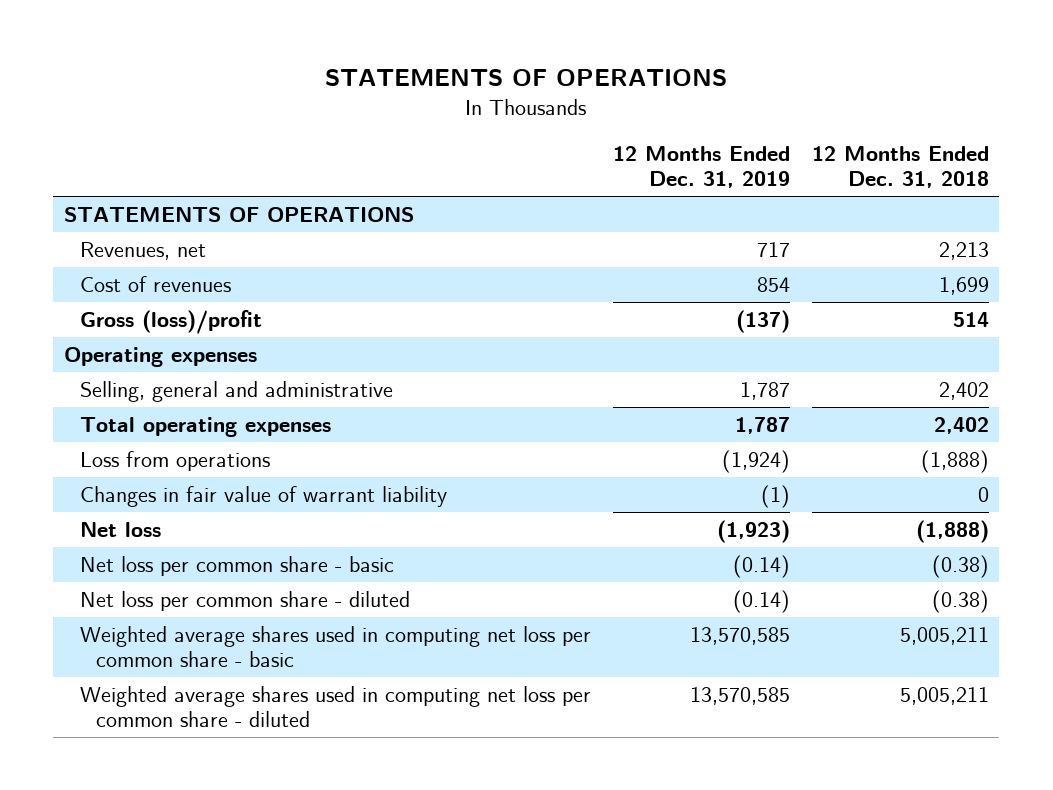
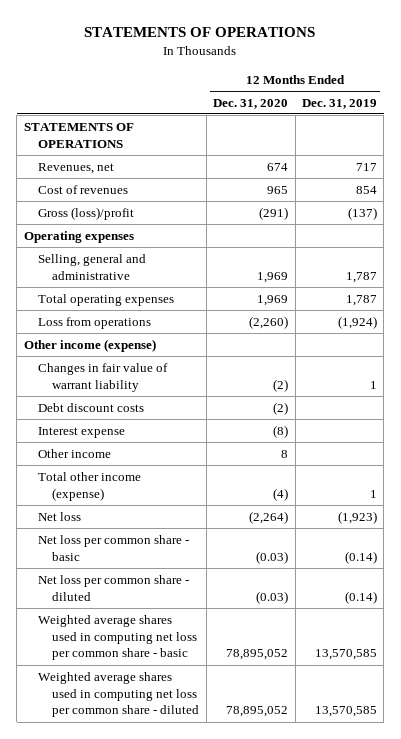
- | 12 Months Ended Dec. 31, 2019 | 12 Months Ended Dec. 31, 2018
+ | 12 Months Ended Dec. 31, 2020 | 12 Months Ended Dec. 31, 2019
- Changes in fair value of warrant liability | (1) | 0
+ Other income (expense)
+ Changes in fair value of warrant liability | (2) | 1
+ Debt discount costs | (2) |
+ Interest expense | (8) |
+ Other income | 8 |
+ Total other income (expense) | (4) | 1

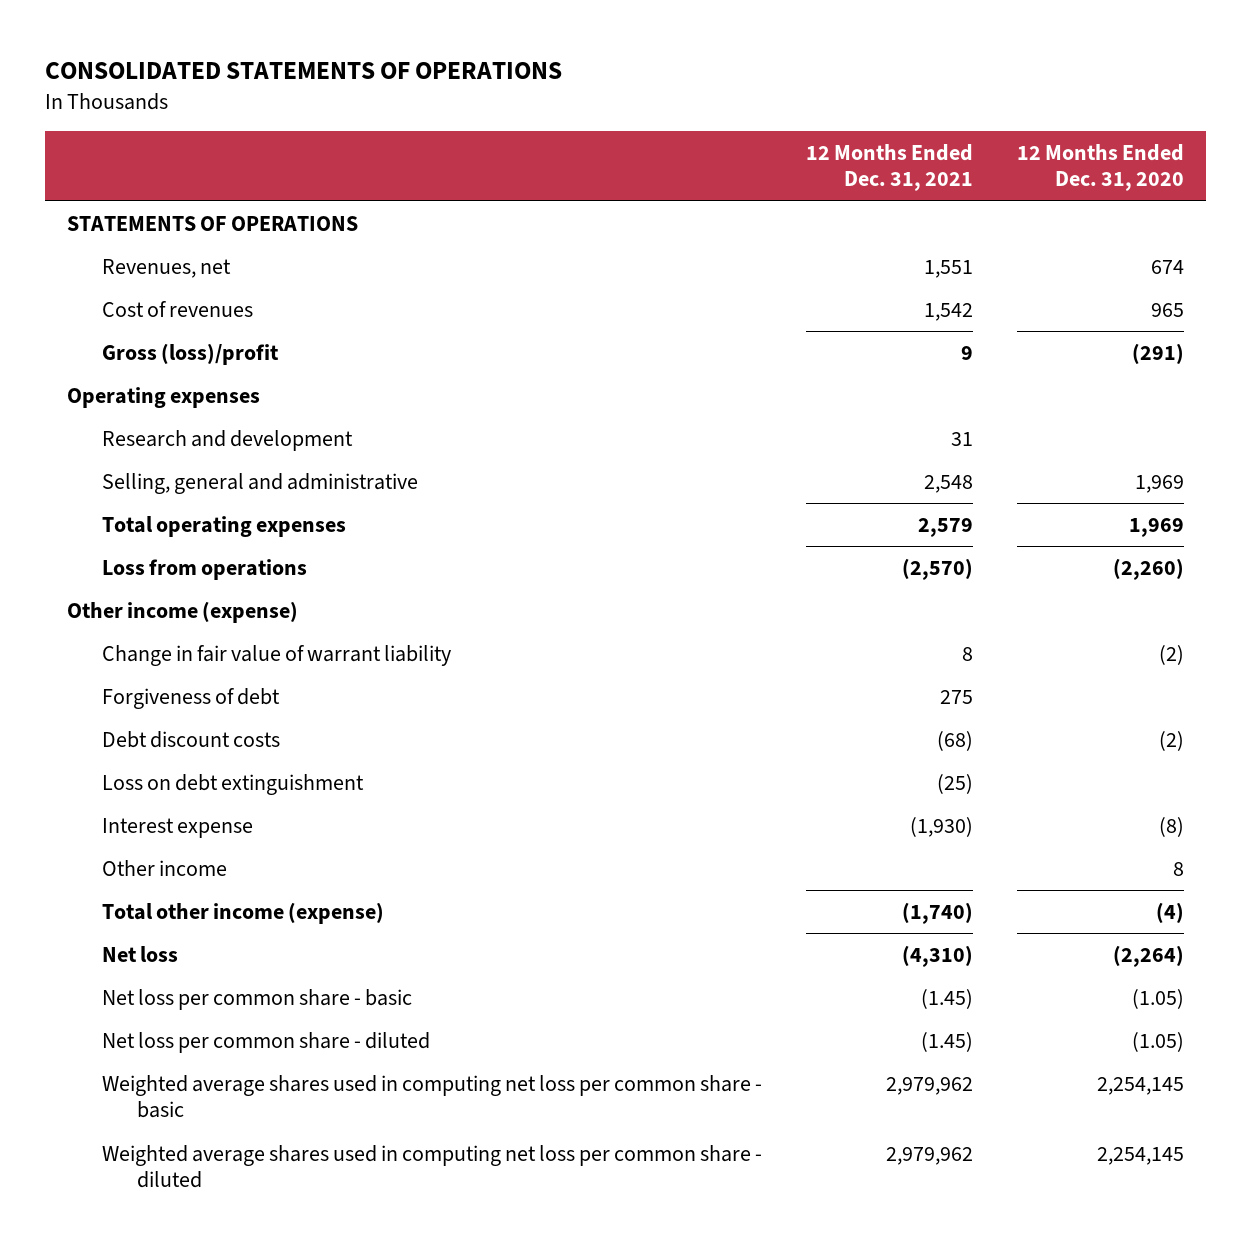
- STATEMENTS OF OPERATIONS
+ CONSOLIDATED STATEMENTS OF OPERATIONS
- | 12 Months Ended Dec. 31, 2020 | 12 Months Ended Dec. 31, 2019
+ | 12 Months Ended Dec. 31, 2021 | 12 Months Ended Dec. 31, 2020
+ Research and development | 31 |
- Changes in fair value of warrant liability | (2) | 1
+ Change in fair value of warrant liability | 8 | (2)
+ Forgiveness of debt | 275 |
+ Loss on debt extinguishment | (25) |
- Net loss per common share - basic | (0.03) | (0.14)
- Net loss per common share - diluted | (0.03) | (0.14)
- Weighted average shares used in computing net loss per common share - basic | 78,895,052 | 13,570,585
- Weighted average shares used in computing net loss per common share - diluted | 78,895,052 | 13,570,585
+ Net loss per common share - basic | (1.45) | (1.05)
+ Net loss per common share - diluted | (1.45) | (1.05)
+ Weighted average shares used in computing net loss per common share - basic | 2,979,962 | 2,254,145
+ Weighted average shares used in computing net loss per common share - diluted | 2,979,962 | 2,254,145

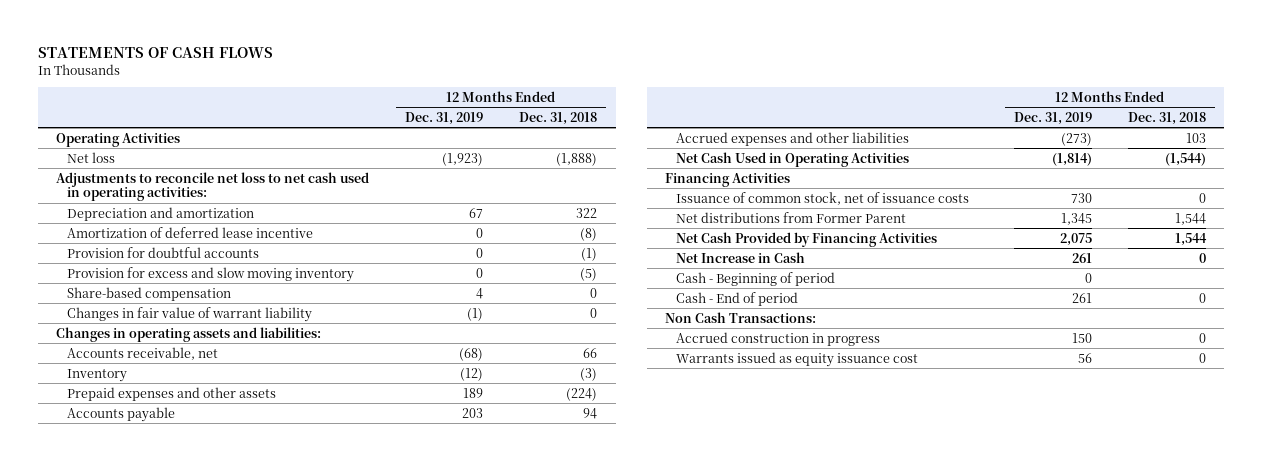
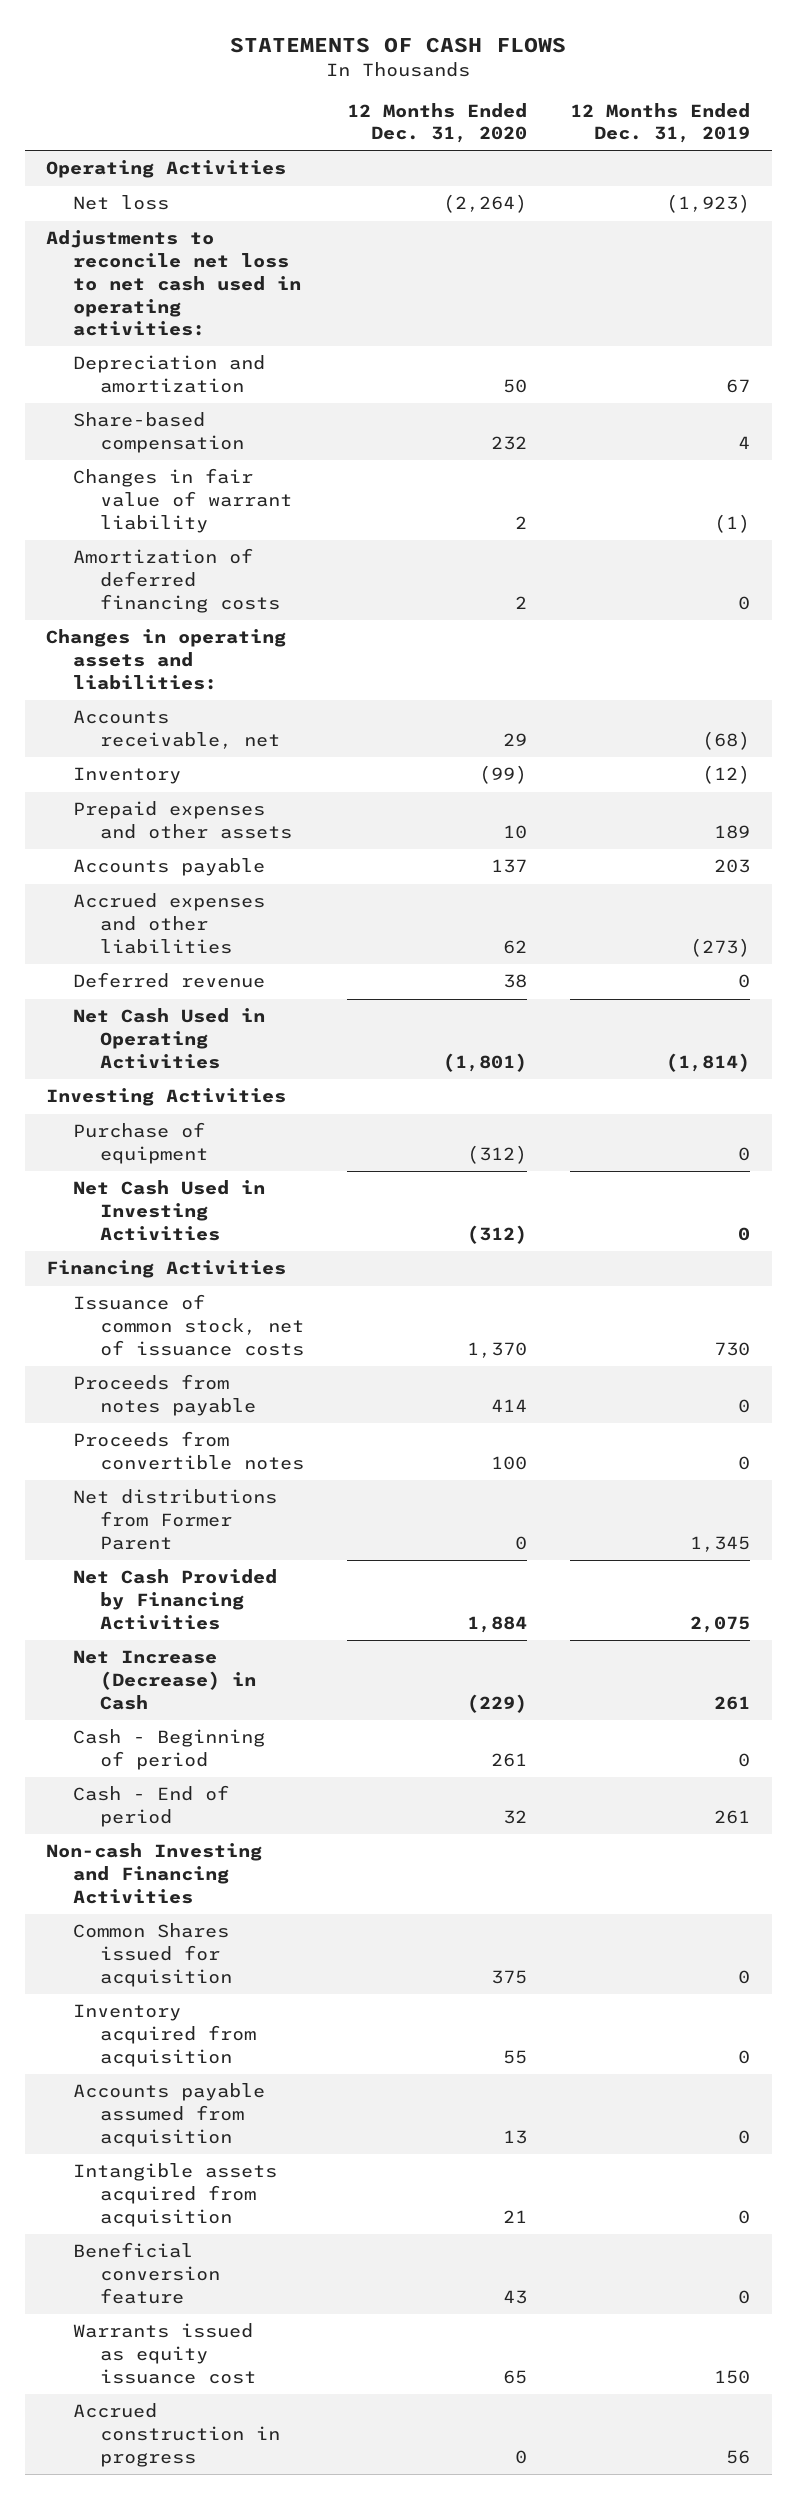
- | 12 Months Ended Dec. 31, 2019 | 12 Months Ended Dec. 31, 2018
+ | 12 Months Ended Dec. 31, 2020 | 12 Months Ended Dec. 31, 2019
- Amortization of deferred lease incentive | 0 | (8)
- Provision for doubtful accounts | 0 | (1)
- Provision for excess and slow moving inventory | 0 | (5)
+ Amortization of deferred financing costs | 2 | 0
+ Deferred revenue | 38 | 0
+ Investing Activities
+ Purchase of equipment | (312) | 0
+ Net Cash Used in Investing Activities | (312) | 0
+ Proceeds from notes payable | 414 | 0
+ Proceeds from convertible notes | 100 | 0
- Net Increase in Cash | 261 | 0
+ Net Increase (Decrease) in Cash | (229) | 261
- Non Cash Transactions:
- Accrued construction in progress | 150 | 0
- Warrants issued as equity issuance cost | 56 | 0
+ Non-cash Investing and Financing Activities
+ Common Shares issued for acquisition | 375 | 0
+ Inventory acquired from acquisition | 55 | 0
+ Accounts payable assumed from acquisition | 13 | 0
+ Intangible assets acquired from acquisition | 21 | 0
+ Beneficial conversion feature | 43 | 0
+ Warrants issued as equity issuance cost | 65 | 150
+ Accrued construction in progress | 0 | 56

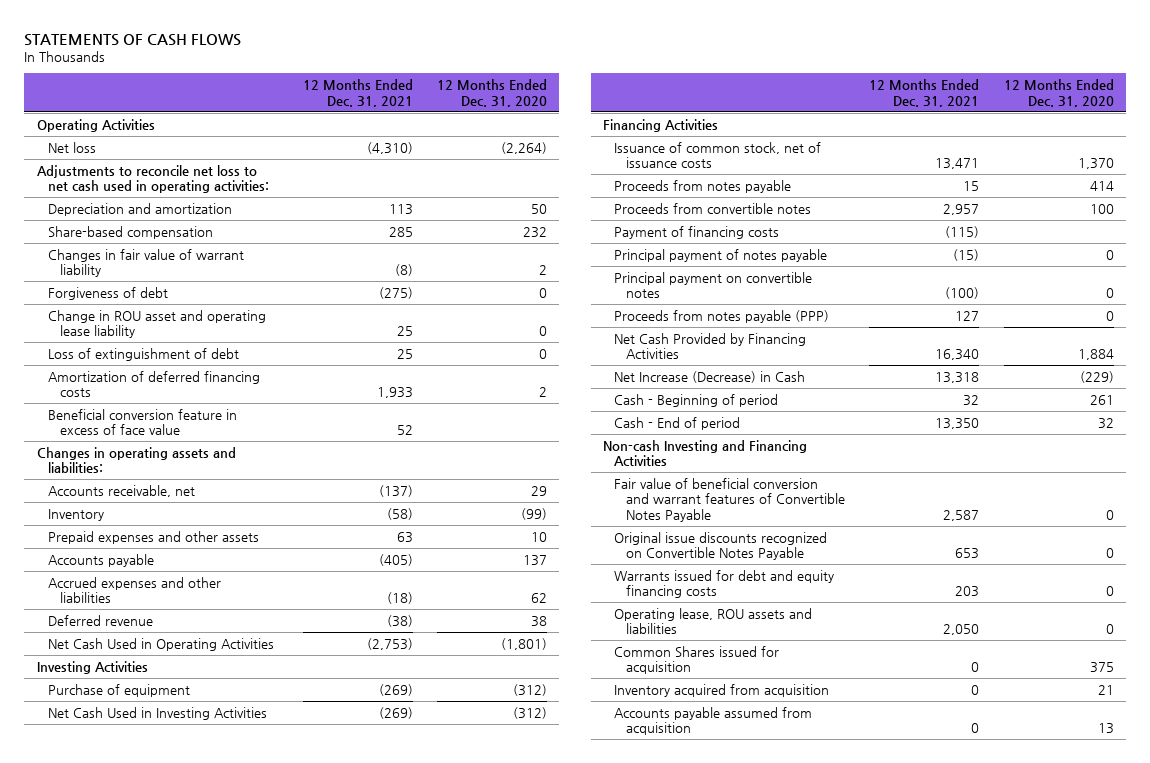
- | 12 Months Ended Dec. 31, 2020 | 12 Months Ended Dec. 31, 2019
+ | 12 Months Ended Dec. 31, 2021 | 12 Months Ended Dec. 31, 2020
+ Forgiveness of debt | (275) | 0
+ Change in ROU asset and operating lease liability | 25 | 0
+ Loss of extinguishment of debt | 25 | 0
+ Beneficial conversion feature in excess of face value | 52 |
- Net distributions from Former Parent | 0 | 1,345
+ Payment of financing costs | (115) |
+ Principal payment of notes payable | (15) | 0
+ Principal payment on convertible notes | (100) | 0
+ Proceeds from notes payable (PPP) | 127 | 0
+ Fair value of beneficial conversion and warrant features of Convertible Notes Payable | 2,587 | 0
+ Original issue discounts recognized on Convertible Notes Payable | 653 | 0
+ Warrants issued for debt and equity financing costs | 203 | 0
+ Operating lease, ROU assets and liabilities | 2,050 | 0
- Inventory acquired from acquisition | 55 | 0
+ Inventory acquired from acquisition | 0 | 21
- Intangible assets acquired from acquisition | 21 | 0
- Beneficial conversion feature | 43 | 0
- Warrants issued as equity issuance cost | 65 | 150
- Accrued construction in progress | 0 | 56

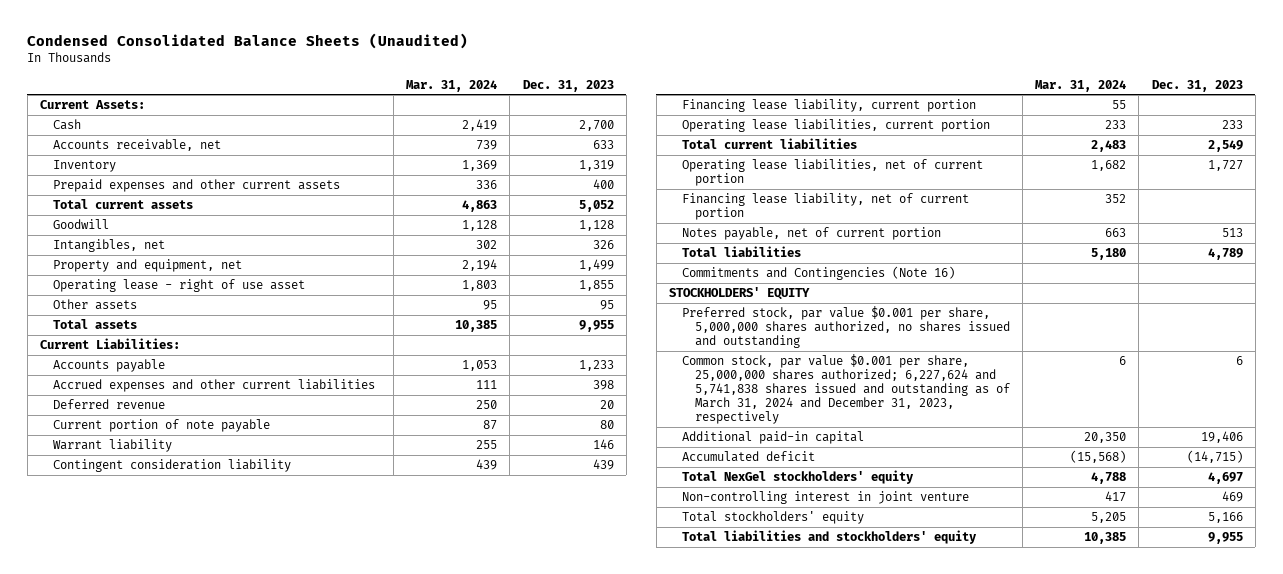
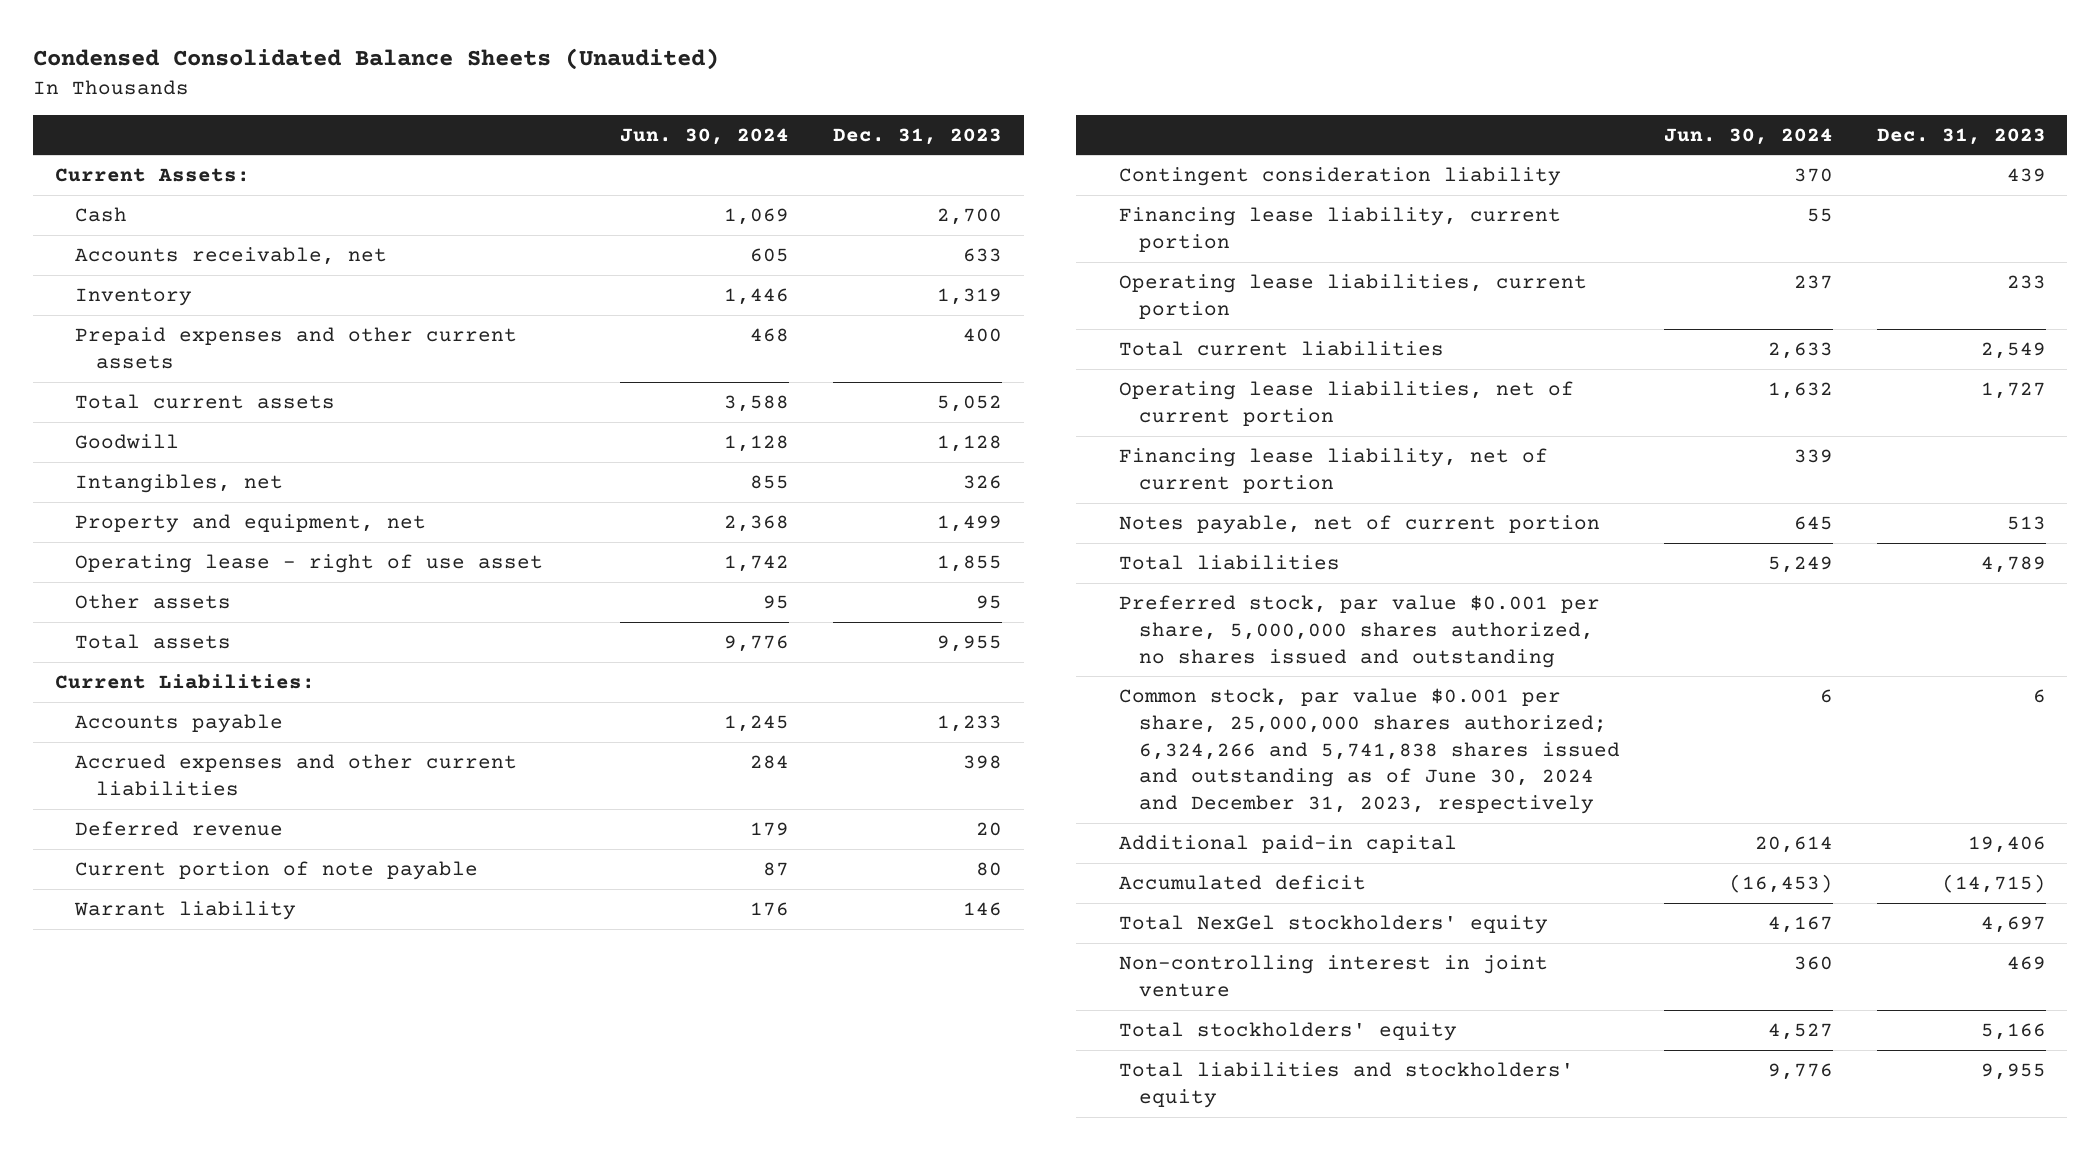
- | Mar. 31, 2024 | Dec. 31, 2023
+ | Jun. 30, 2024 | Dec. 31, 2023
- Commitments and Contingencies (Note 16)
- STOCKHOLDERS' EQUITY
- Common stock, par value $0.001 per share, 25,000,000 shares authorized; 6,227,624 and 5,741,838 shares issued and outstanding as of March 31, 2024 and December 31, 2023, respectively | 6 | 6
+ Common stock, par value $0.001 per share, 25,000,000 shares authorized; 6,324,266 and 5,741,838 shares issued and outstanding as of June 30, 2024 and December 31, 2023, respectively | 6 | 6

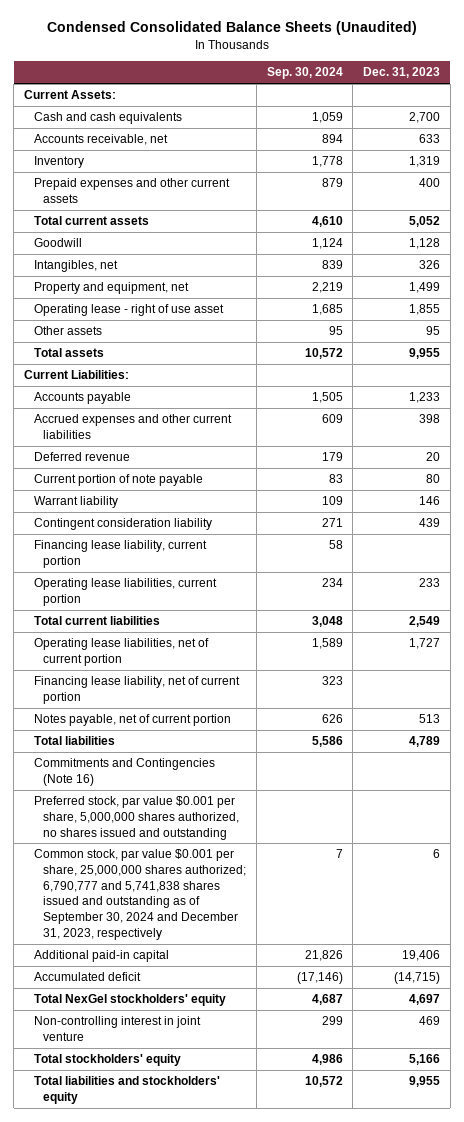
- | Jun. 30, 2024 | Dec. 31, 2023
+ | Sep. 30, 2024 | Dec. 31, 2023
- Cash | 1,069 | 2,700
+ Cash and cash equivalents | 1,059 | 2,700
+ Commitments and Contingencies (Note 16)
- Common stock, par value $0.001 per share, 25,000,000 shares authorized; 6,324,266 and 5,741,838 shares issued and outstanding as of June 30, 2024 and December 31, 2023, respectively | 6 | 6
+ Common stock, par value $0.001 per share, 25,000,000 shares authorized; 6,790,777 and 5,741,838 shares issued and outstanding as of September 30, 2024 and December 31, 2023, respectively | 7 | 6

